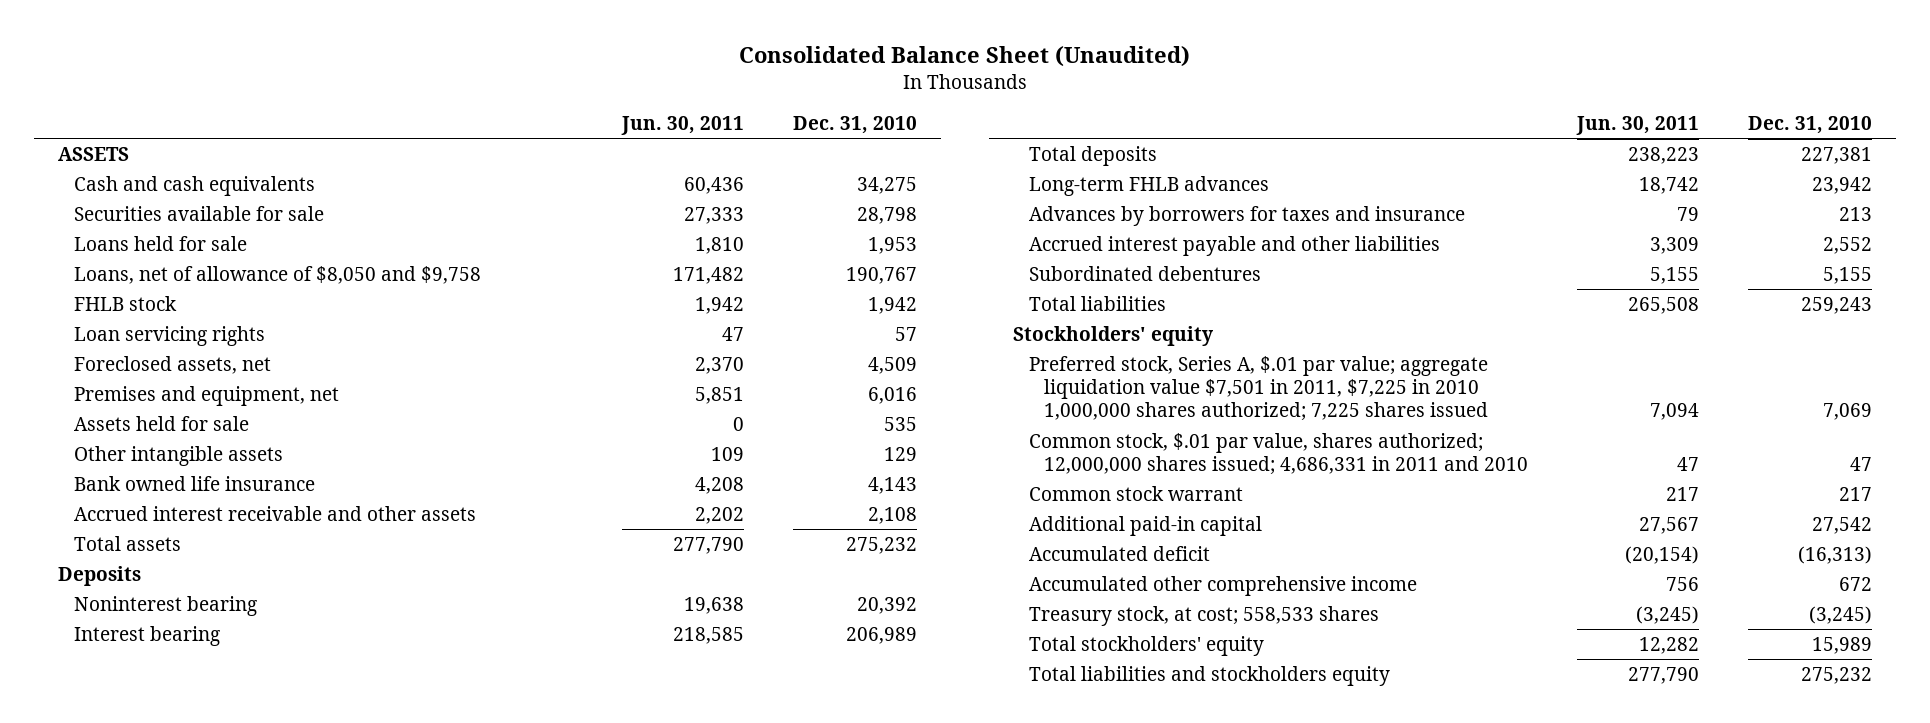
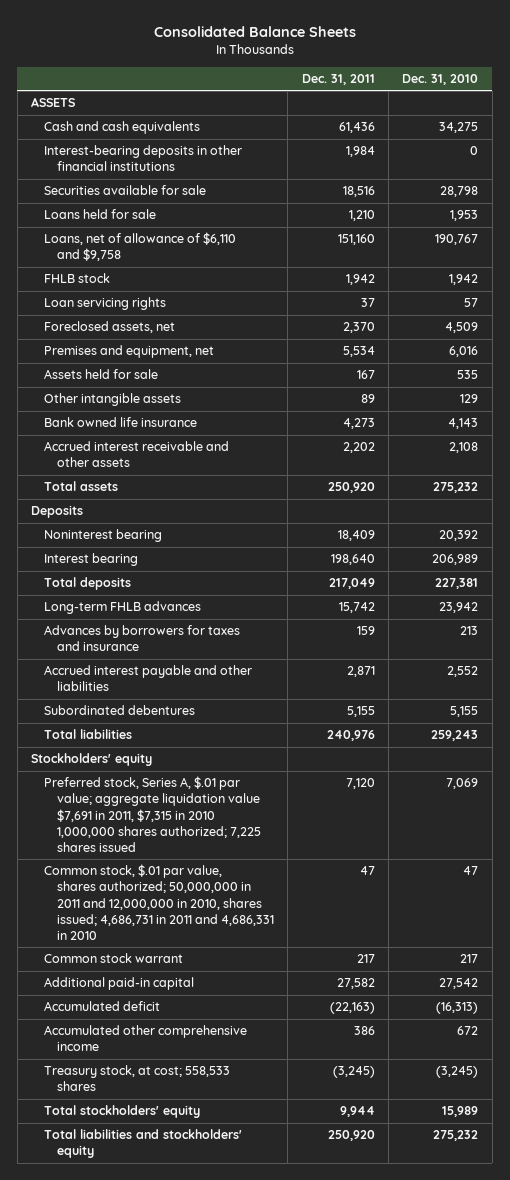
- Consolidated Balance Sheet (Unaudited)
+ Consolidated Balance Sheets
- | Jun. 30, 2011 | Dec. 31, 2010
+ | Dec. 31, 2011 | Dec. 31, 2010
+ Interest-bearing deposits in other financial institutions | 1,984 | 0
- Loans, net of allowance of $8,050 and $9,758 | 171,482 | 190,767
+ Loans, net of allowance of $6,110 and $9,758 | 151,160 | 190,767
- Preferred stock, Series A, $.01 par value; aggregate liquidation value $7,501 in 2011, $7,225 in 2010 1,000,000 shares authorized; 7,225 shares issued | 7,094 | 7,069
- Common stock, $.01 par value, shares authorized; 12,000,000 shares issued; 4,686,331 in 2011 and 2010 | 47 | 47
+ Preferred stock, Series A, $.01 par value; aggregate liquidation value $7,691 in 2011, $7,315 in 2010 1,000,000 shares authorized; 7,225 shares issued | 7,120 | 7,069
+ Common stock, $.01 par value, shares authorized; 50,000,000 in 2011 and 12,000,000 in 2010, shares issued; 4,686,731 in 2011 and 4,686,331 in 2010 | 47 | 47
- Total liabilities and stockholders equity | 277,790 | 275,232
+ Total liabilities and stockholders' equity | 250,920 | 275,232

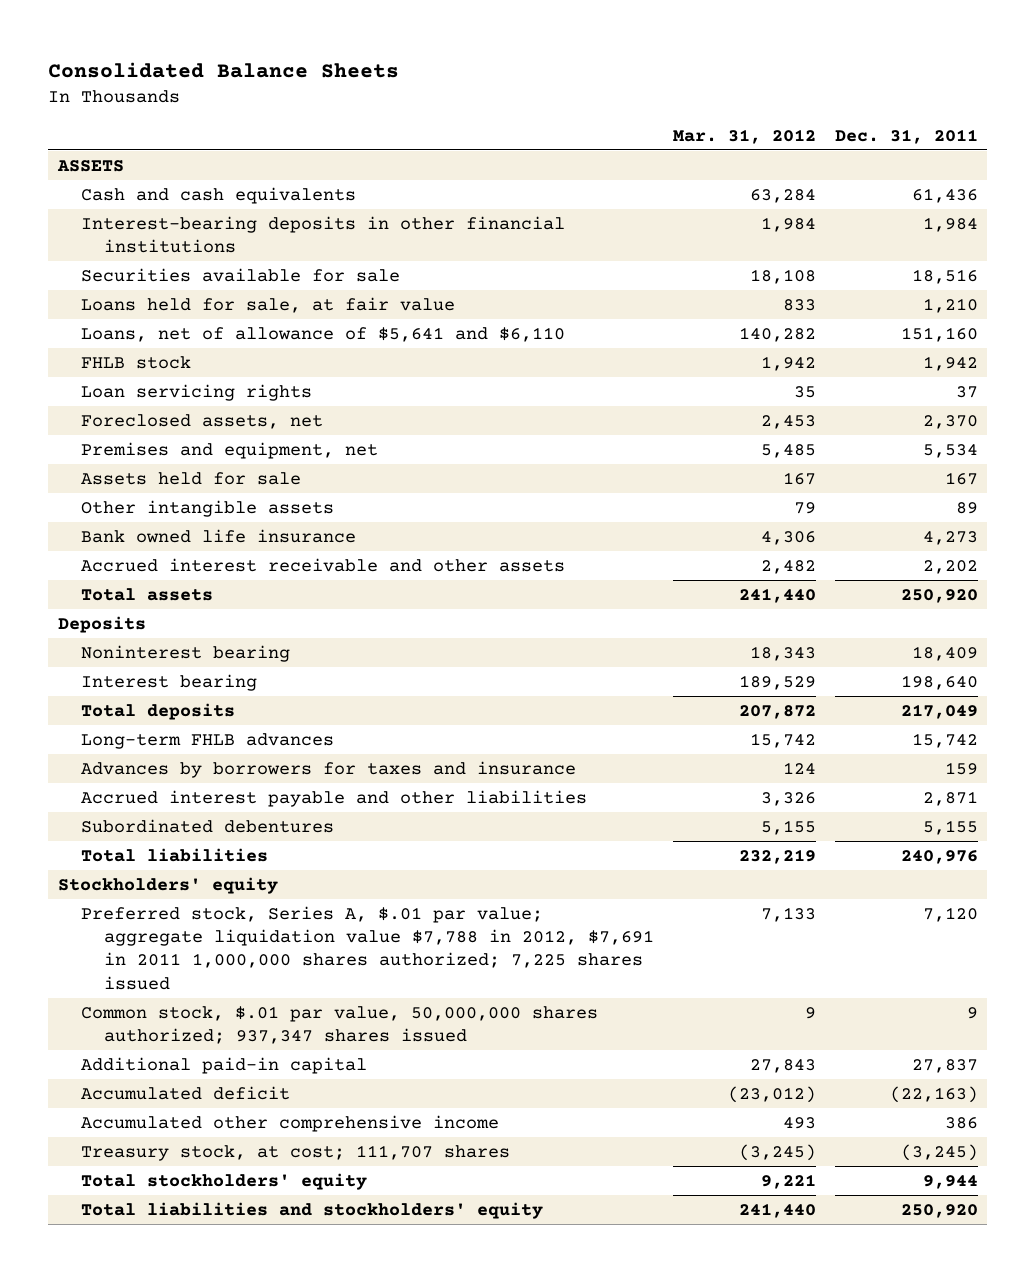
- | Dec. 31, 2011 | Dec. 31, 2010
+ | Mar. 31, 2012 | Dec. 31, 2011
- Loans held for sale | 1,210 | 1,953
- Loans, net of allowance of $6,110 and $9,758 | 151,160 | 190,767
+ Loans held for sale, at fair value | 833 | 1,210
+ Loans, net of allowance of $5,641 and $6,110 | 140,282 | 151,160
- Preferred stock, Series A, $.01 par value; aggregate liquidation value $7,691 in 2011, $7,315 in 2010 1,000,000 shares authorized; 7,225 shares issued | 7,120 | 7,069
- Common stock, $.01 par value, shares authorized; 50,000,000 in 2011 and 12,000,000 in 2010, shares issued; 4,686,731 in 2011 and 4,686,331 in 2010 | 47 | 47
- Common stock warrant | 217 | 217
- Additional paid-in capital | 27,582 | 27,542
+ Preferred stock, Series A, $.01 par value; aggregate liquidation value $7,788 in 2012, $7,691 in 2011 1,000,000 shares authorized; 7,225 shares issued | 7,133 | 7,120
+ Common stock, $.01 par value, 50,000,000 shares authorized; 937,347 shares issued | 9 | 9
+ Additional paid-in capital | 27,843 | 27,837
- Treasury stock, at cost; 558,533 shares | (3,245) | (3,245)
+ Treasury stock, at cost; 111,707 shares | (3,245) | (3,245)

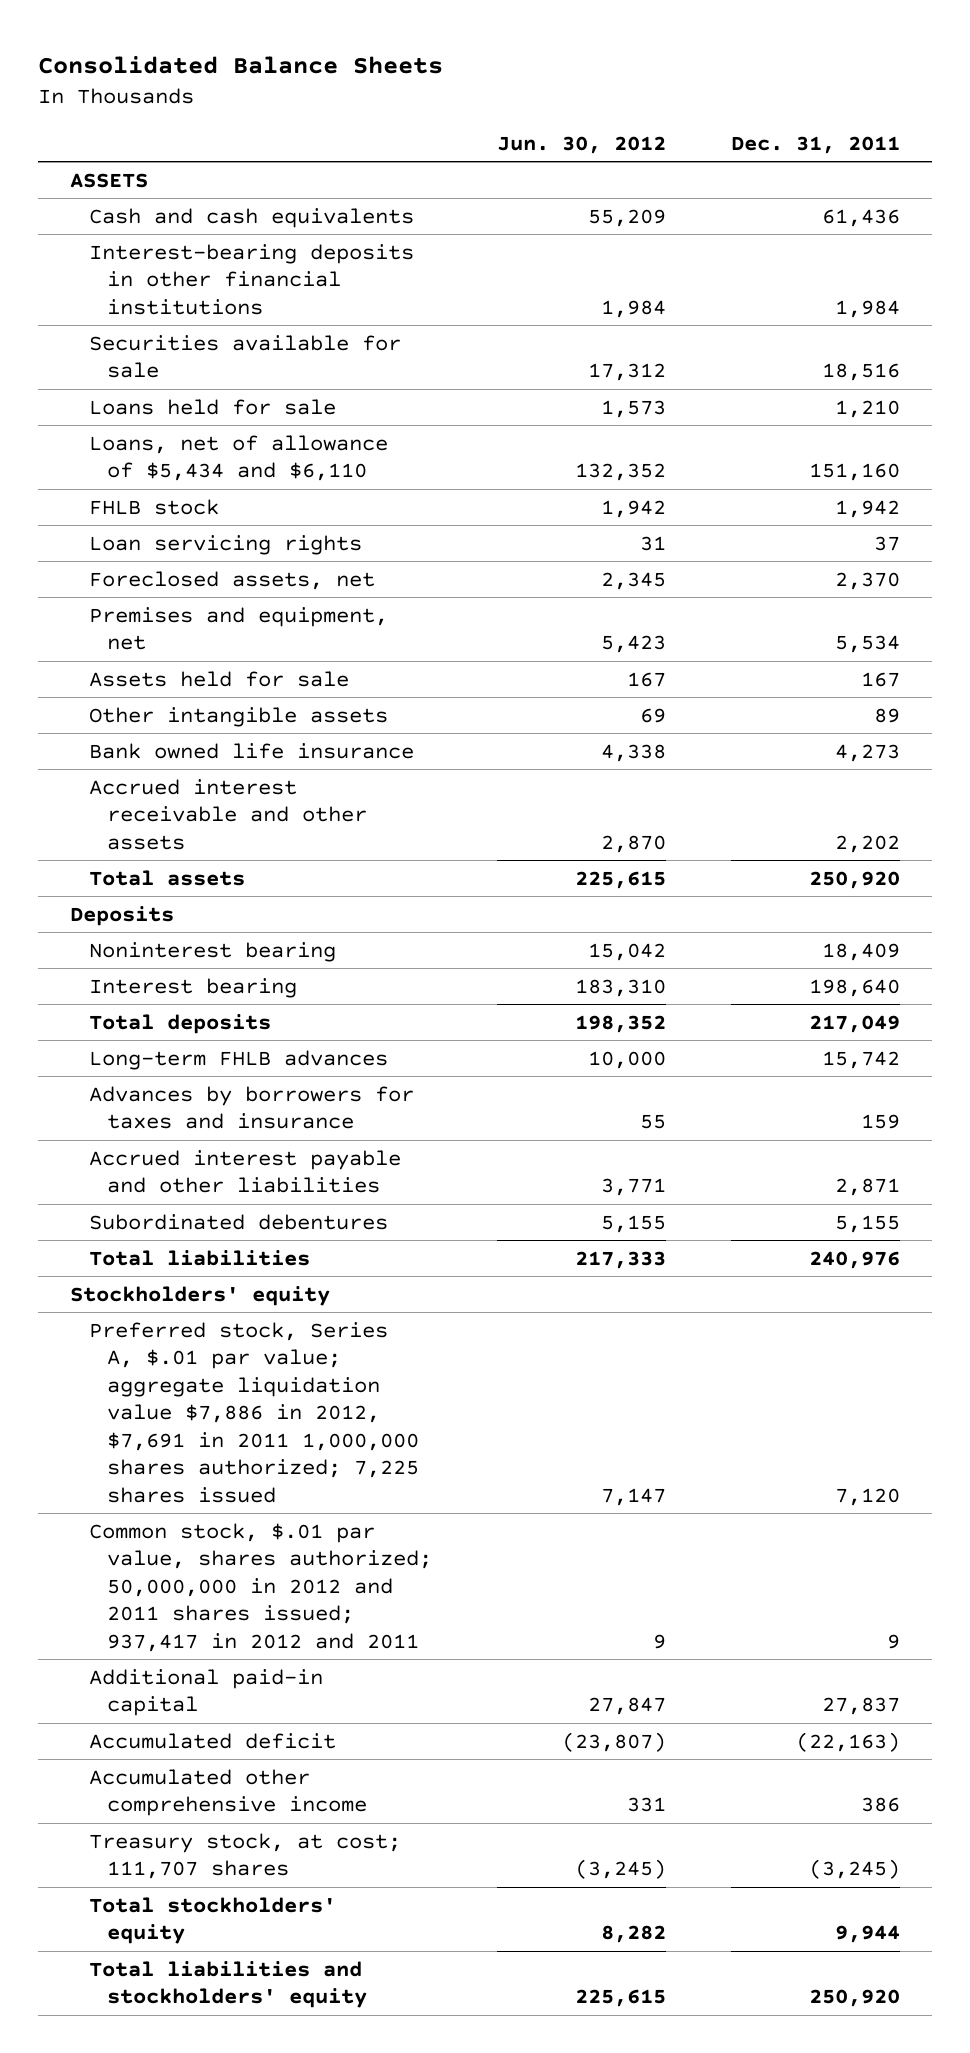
- | Mar. 31, 2012 | Dec. 31, 2011
+ | Jun. 30, 2012 | Dec. 31, 2011
- Loans held for sale, at fair value | 833 | 1,210
- Loans, net of allowance of $5,641 and $6,110 | 140,282 | 151,160
+ Loans held for sale | 1,573 | 1,210
+ Loans, net of allowance of $5,434 and $6,110 | 132,352 | 151,160
- Preferred stock, Series A, $.01 par value; aggregate liquidation value $7,788 in 2012, $7,691 in 2011 1,000,000 shares authorized; 7,225 shares issued | 7,133 | 7,120
- Common stock, $.01 par value, 50,000,000 shares authorized; 937,347 shares issued | 9 | 9
+ Preferred stock, Series A, $.01 par value; aggregate liquidation value $7,886 in 2012, $7,691 in 2011 1,000,000 shares authorized; 7,225 shares issued | 7,147 | 7,120
+ Common stock, $.01 par value, shares authorized; 50,000,000 in 2012 and 2011 shares issued; 937,417 in 2012 and 2011 | 9 | 9

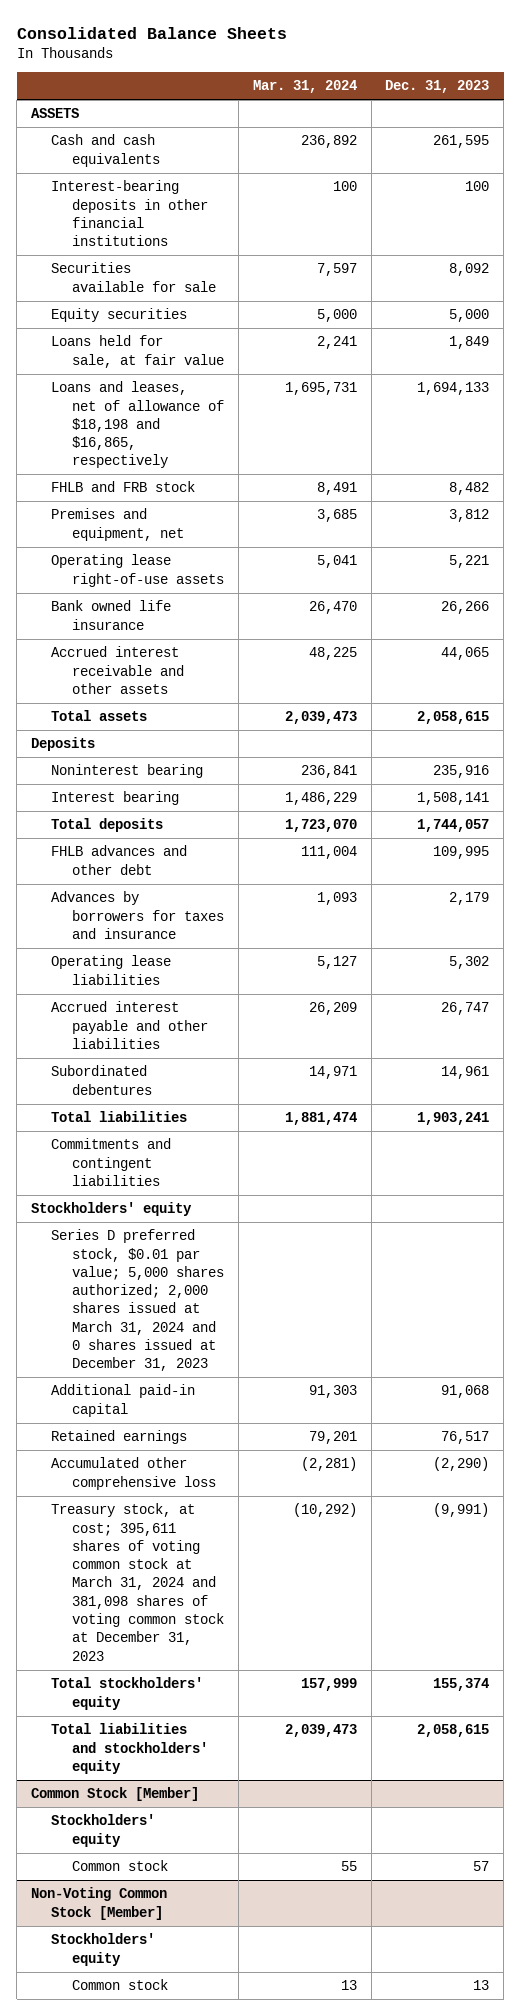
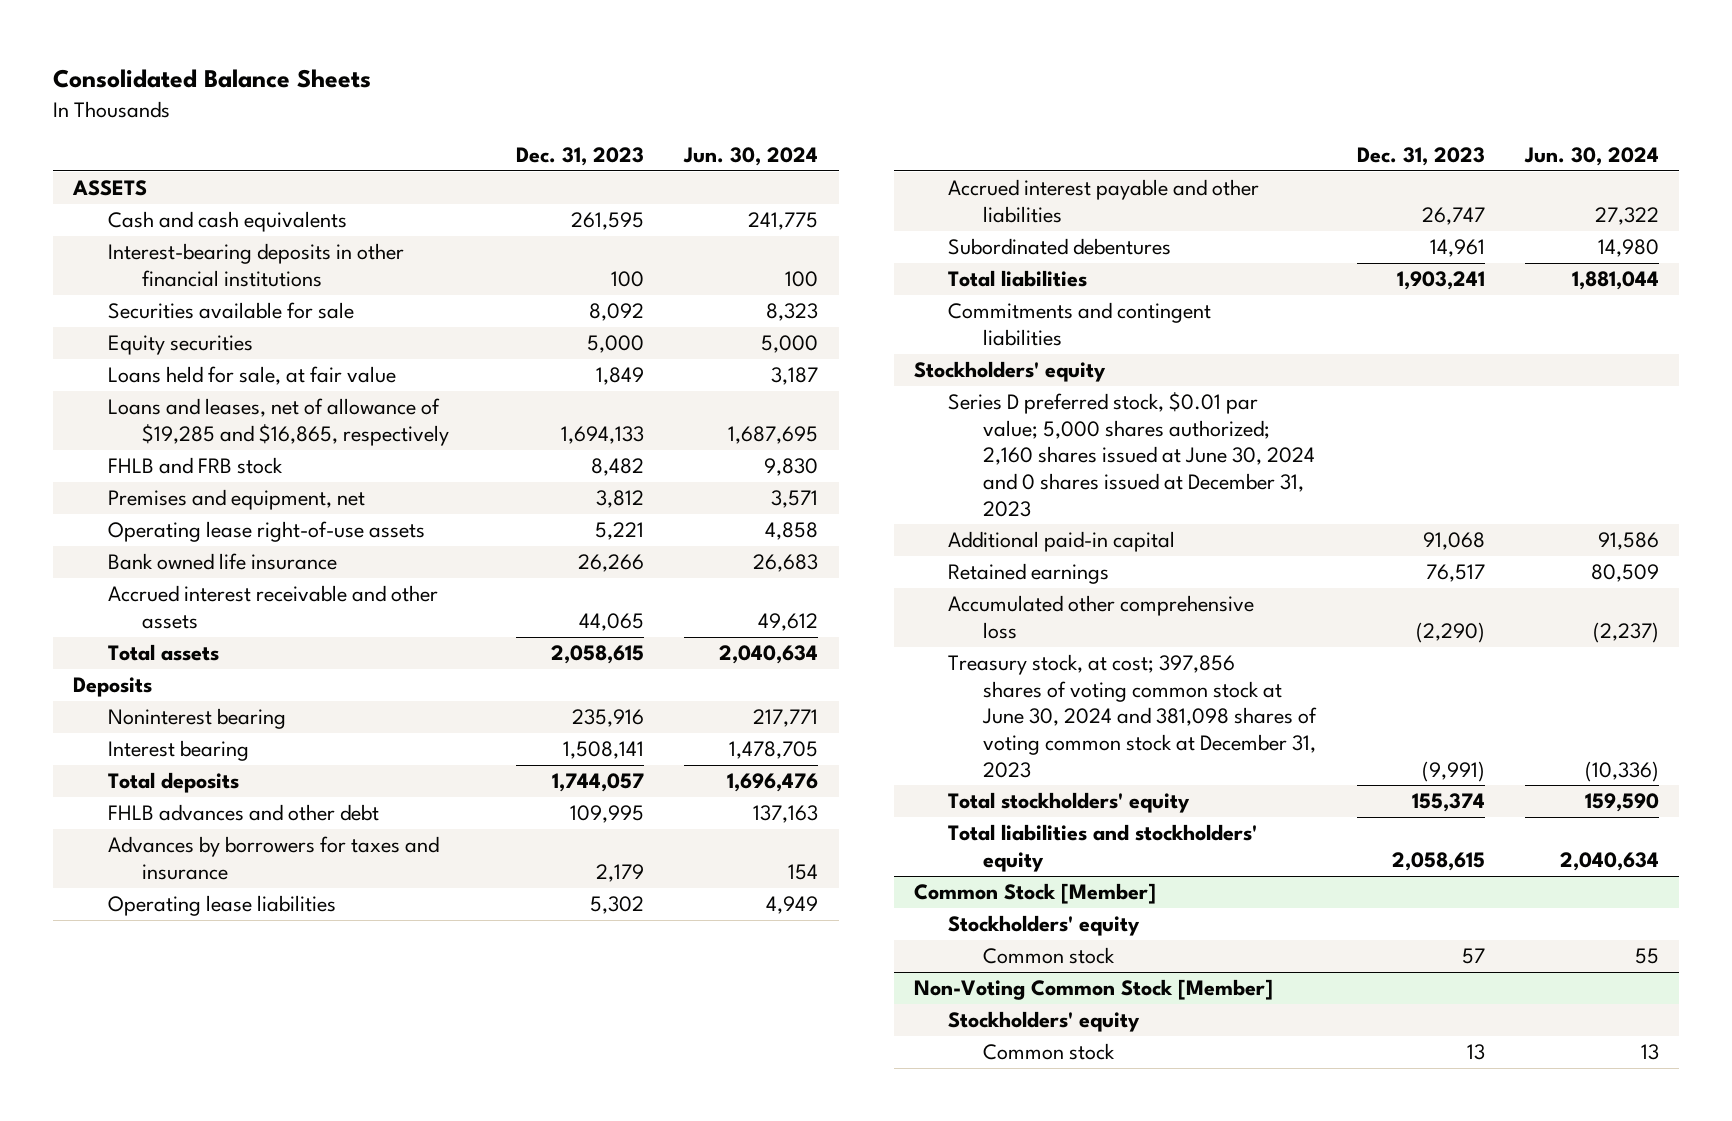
- | Mar. 31, 2024 | Dec. 31, 2023
+ | Dec. 31, 2023 | Jun. 30, 2024
- Loans and leases, net of allowance of $18,198 and $16,865, respectively | 1,695,731 | 1,694,133
+ Loans and leases, net of allowance of $19,285 and $16,865, respectively | 1,694,133 | 1,687,695
- Series D preferred stock, $0.01 par value; 5,000 shares authorized; 2,000 shares issued at March 31, 2024 and 0 shares issued at December 31, 2023
+ Series D preferred stock, $0.01 par value; 5,000 shares authorized; 2,160 shares issued at June 30, 2024 and 0 shares issued at December 31, 2023
- Treasury stock, at cost; 395,611 shares of voting common stock at March 31, 2024 and 381,098 shares of voting common stock at December 31, 2023 | (10,292) | (9,991)
+ Treasury stock, at cost; 397,856 shares of voting common stock at June 30, 2024 and 381,098 shares of voting common stock at December 31, 2023 | (9,991) | (10,336)

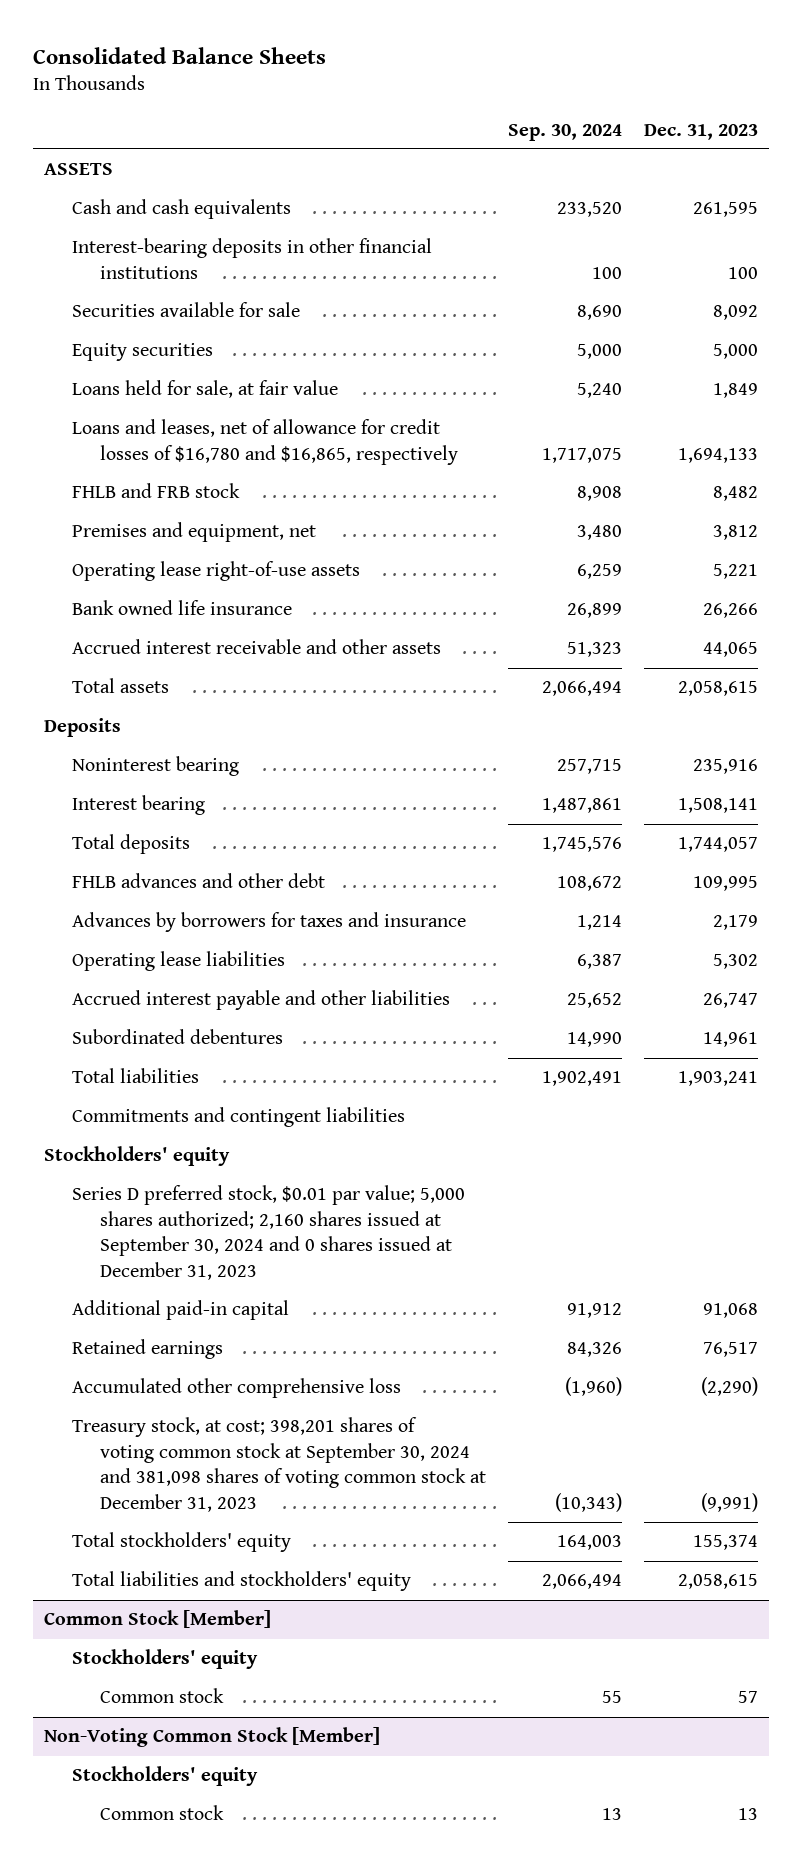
- | Dec. 31, 2023 | Jun. 30, 2024
+ | Sep. 30, 2024 | Dec. 31, 2023
- Loans and leases, net of allowance of $19,285 and $16,865, respectively | 1,694,133 | 1,687,695
+ Loans and leases, net of allowance for credit losses of $16,780 and $16,865, respectively | 1,717,075 | 1,694,133
- Series D preferred stock, $0.01 par value; 5,000 shares authorized; 2,160 shares issued at June 30, 2024 and 0 shares issued at December 31, 2023
+ Series D preferred stock, $0.01 par value; 5,000 shares authorized; 2,160 shares issued at September 30, 2024 and 0 shares issued at December 31, 2023
- Treasury stock, at cost; 397,856 shares of voting common stock at June 30, 2024 and 381,098 shares of voting common stock at December 31, 2023 | (9,991) | (10,336)
+ Treasury stock, at cost; 398,201 shares of voting common stock at September 30, 2024 and 381,098 shares of voting common stock at December 31, 2023 | (10,343) | (9,991)

